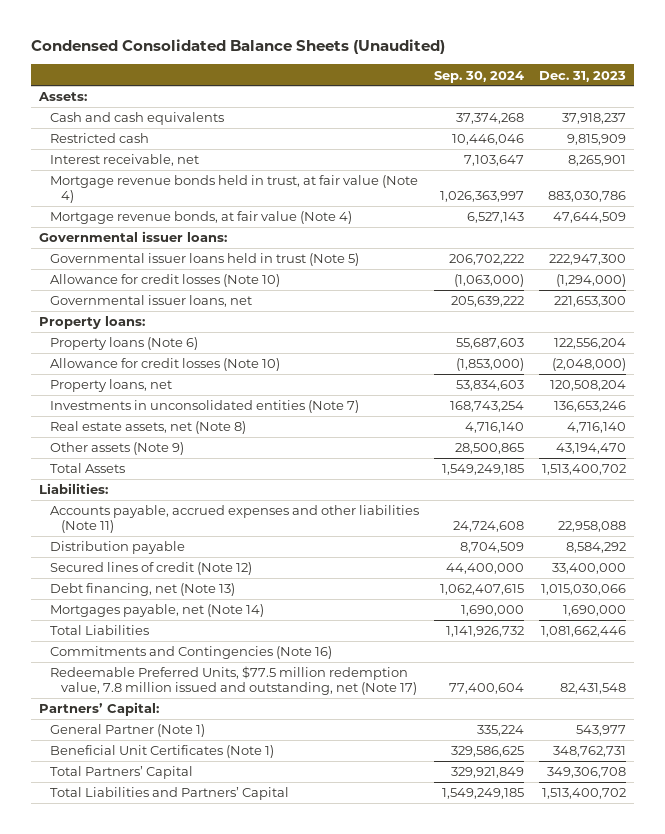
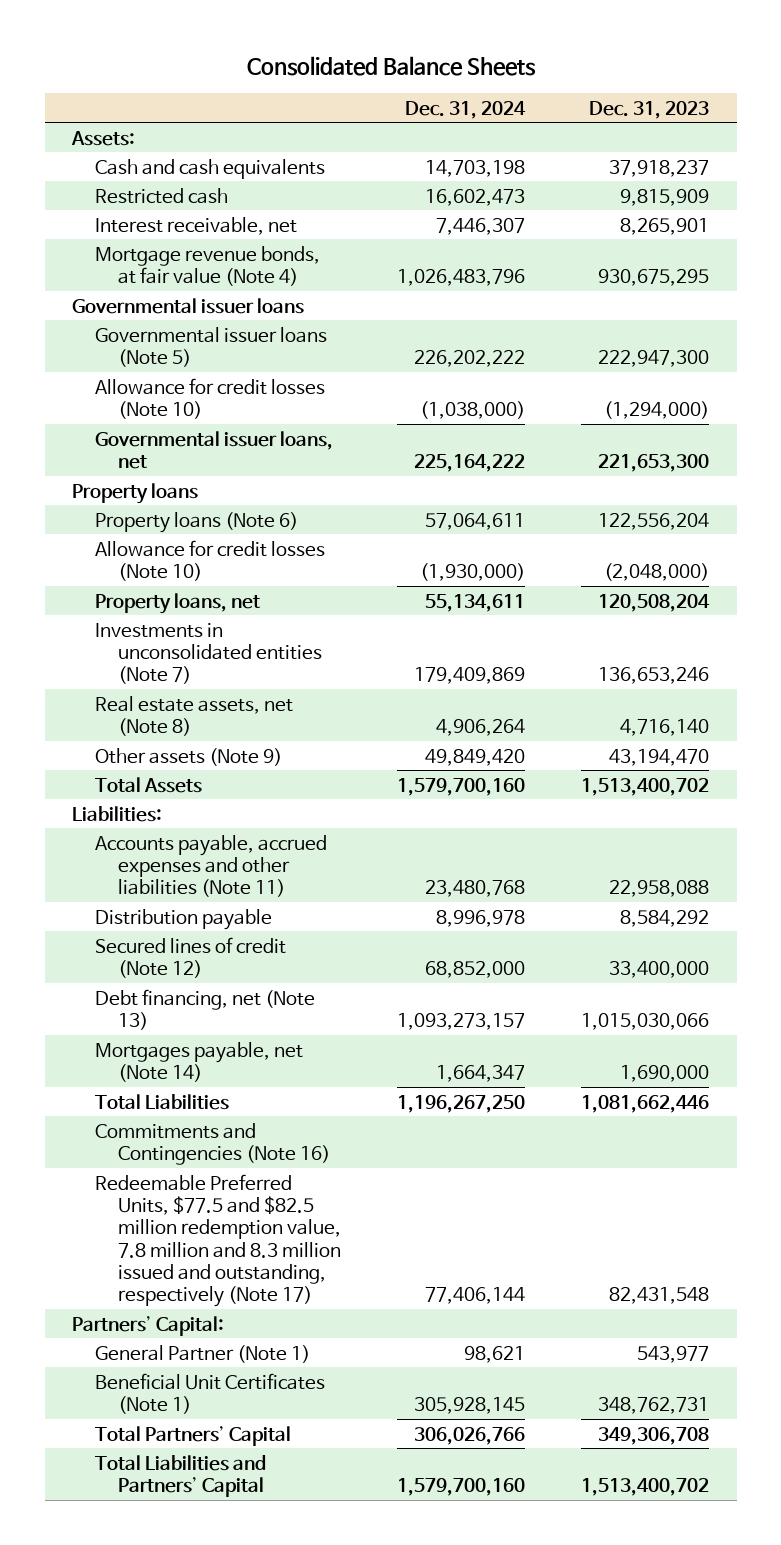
- Condensed Consolidated Balance Sheets (Unaudited)
+ Consolidated Balance Sheets
- | Sep. 30, 2024 | Dec. 31, 2023
+ | Dec. 31, 2024 | Dec. 31, 2023
- Mortgage revenue bonds held in trust, at fair value (Note 4) | 1,026,363,997 | 883,030,786
- Mortgage revenue bonds, at fair value (Note 4) | 6,527,143 | 47,644,509
- Governmental issuer loans:
- Governmental issuer loans held in trust (Note 5) | 206,702,222 | 222,947,300
+ Mortgage revenue bonds, at fair value (Note 4) | 1,026,483,796 | 930,675,295
+ Governmental issuer loans
+ Governmental issuer loans (Note 5) | 226,202,222 | 222,947,300
- Property loans:
+ Property loans
- Redeemable Preferred Units, $77.5 million redemption value, 7.8 million issued and outstanding, net (Note 17) | 77,400,604 | 82,431,548
+ Redeemable Preferred Units, $77.5 and $82.5 million redemption value, 7.8 million and 8.3 million issued and outstanding, respectively (Note 17) | 77,406,144 | 82,431,548

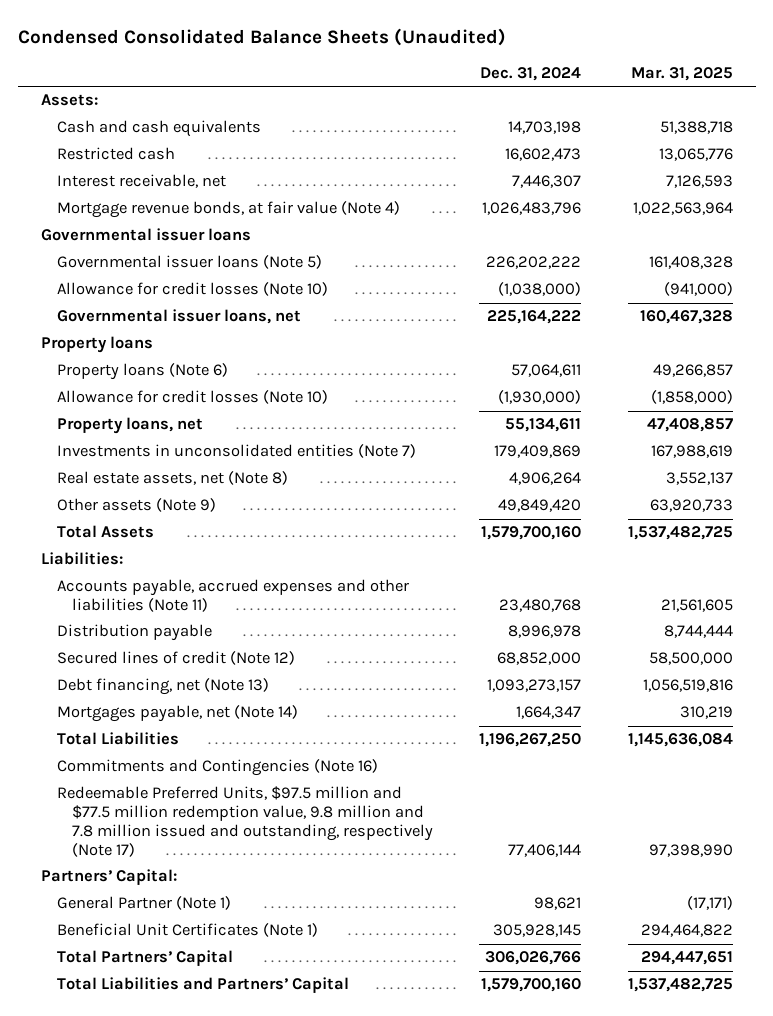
- Consolidated Balance Sheets
+ Condensed Consolidated Balance Sheets (Unaudited)
- | Dec. 31, 2024 | Dec. 31, 2023
+ | Dec. 31, 2024 | Mar. 31, 2025
- Redeemable Preferred Units, $77.5 and $82.5 million redemption value, 7.8 million and 8.3 million issued and outstanding, respectively (Note 17) | 77,406,144 | 82,431,548
+ Redeemable Preferred Units, $97.5 million and $77.5 million redemption value, 9.8 million and 7.8 million issued and outstanding, respectively (Note 17) | 77,406,144 | 97,398,990

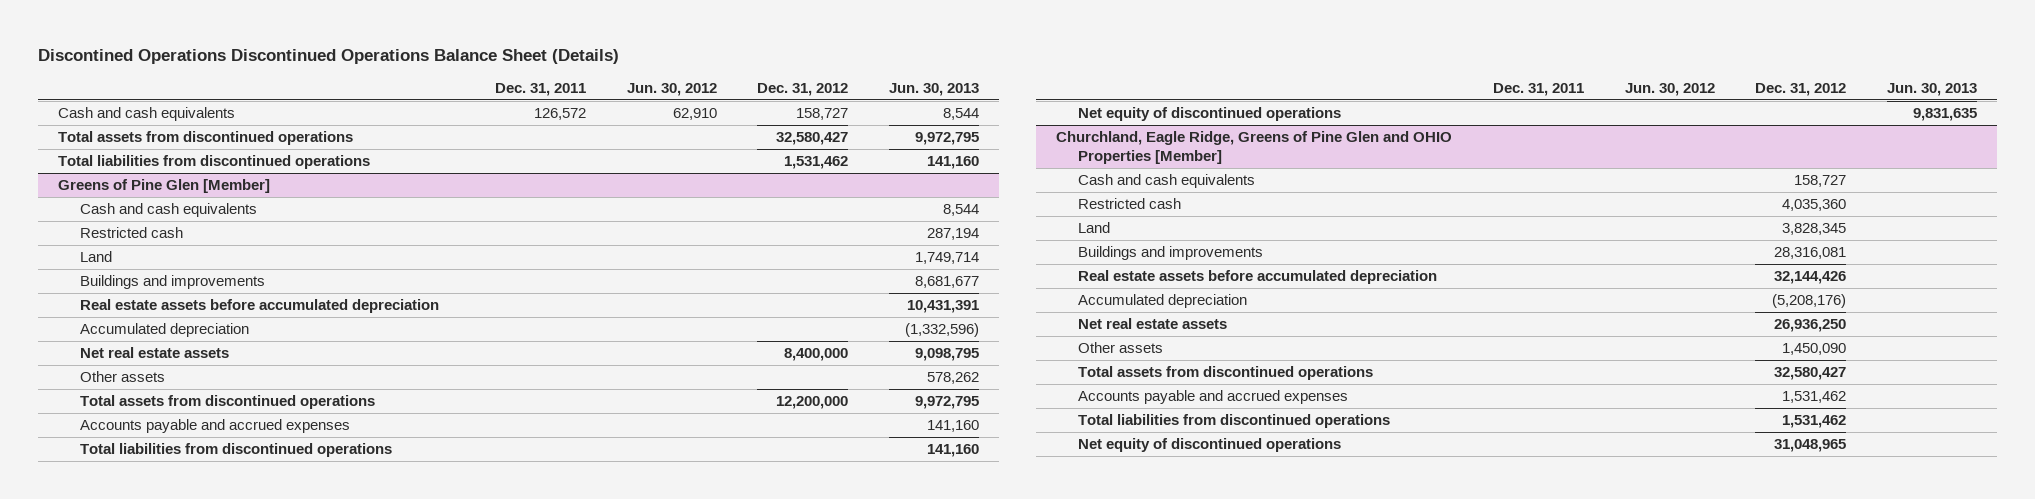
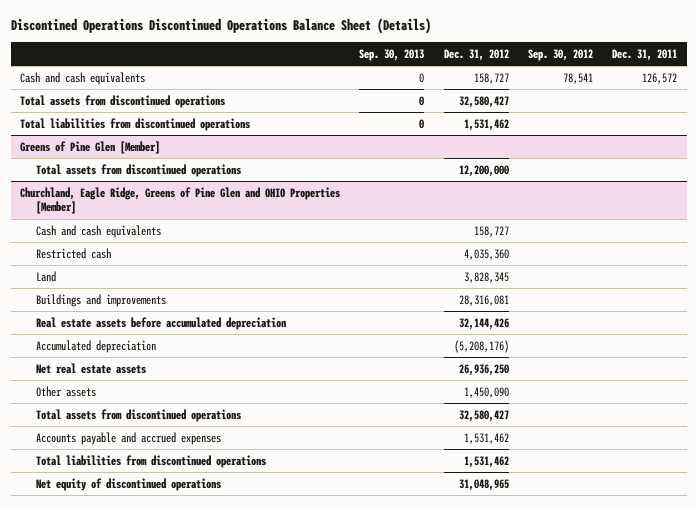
- | Dec. 31, 2011 | Jun. 30, 2012 | Dec. 31, 2012 | Jun. 30, 2013
+ | Sep. 30, 2013 | Dec. 31, 2012 | Sep. 30, 2012 | Dec. 31, 2011
@ Greens of Pine Glen [Member]
- Cash and cash equivalents | | | | 8,544
- Restricted cash | | | | 287,194
- Land | | | | 1,749,714
- Buildings and improvements | | | | 8,681,677
- Real estate assets before accumulated depreciation | | | | 10,431,391
- Accumulated depreciation | | | | (1,332,596)
- Net real estate assets | | | 8,400,000 | 9,098,795
- Other assets | | | | 578,262
- Accounts payable and accrued expenses | | | | 141,160
- Total liabilities from discontinued operations | | | | 141,160
- Net equity of discontinued operations | | | | 9,831,635

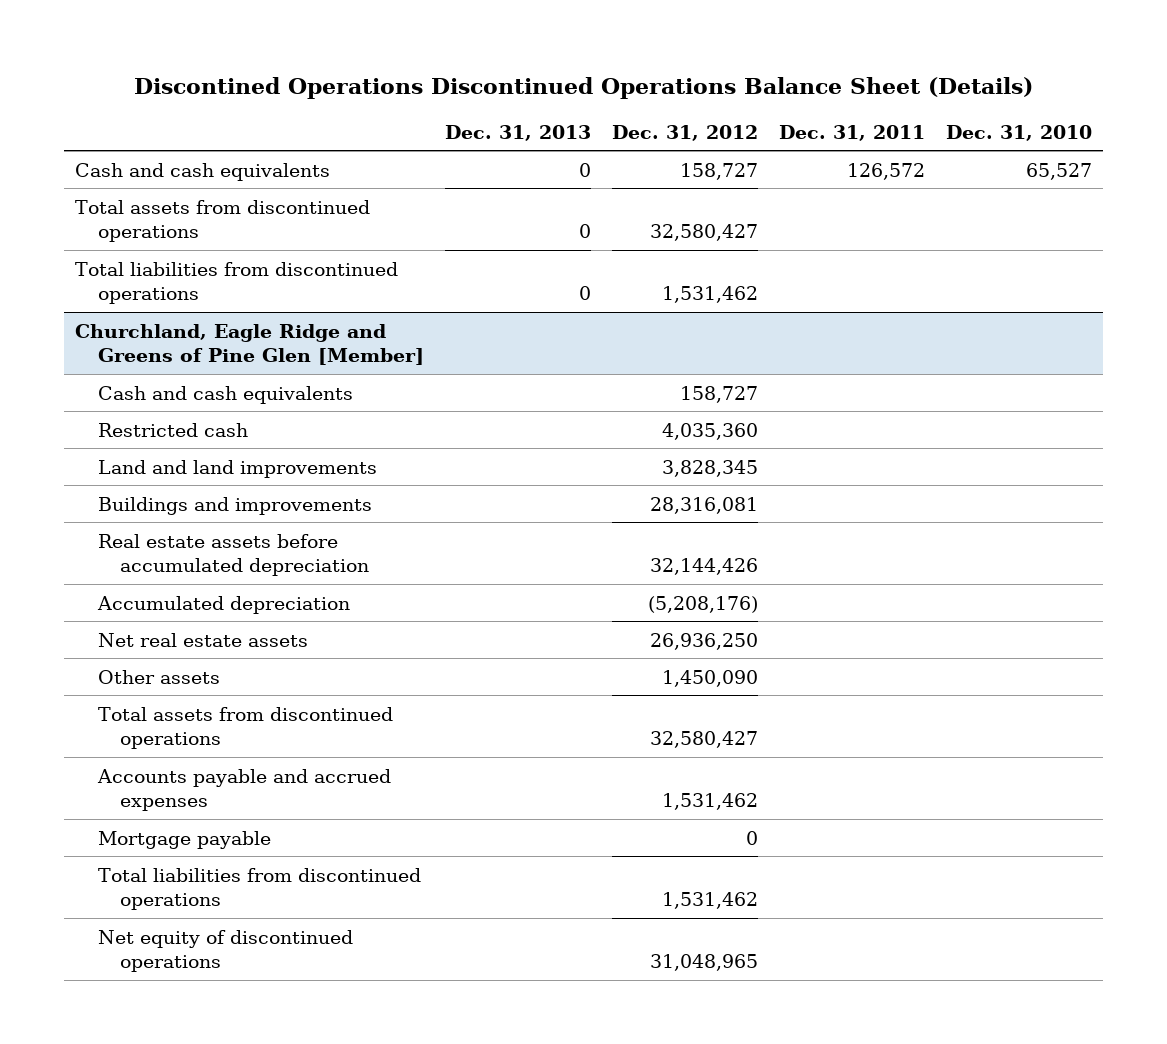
- | Sep. 30, 2013 | Dec. 31, 2012 | Sep. 30, 2012 | Dec. 31, 2011
+ | Dec. 31, 2013 | Dec. 31, 2012 | Dec. 31, 2011 | Dec. 31, 2010
- Greens of Pine Glen [Member]
- Total assets from discontinued operations | | 12,200,000 | |
- Churchland, Eagle Ridge, Greens of Pine Glen and OHIO Properties [Member]
+ Churchland, Eagle Ridge and Greens of Pine Glen [Member]
- Land | | 3,828,345 | |
+ Land and land improvements | | 3,828,345 | |
+ Mortgage payable | | 0 | |

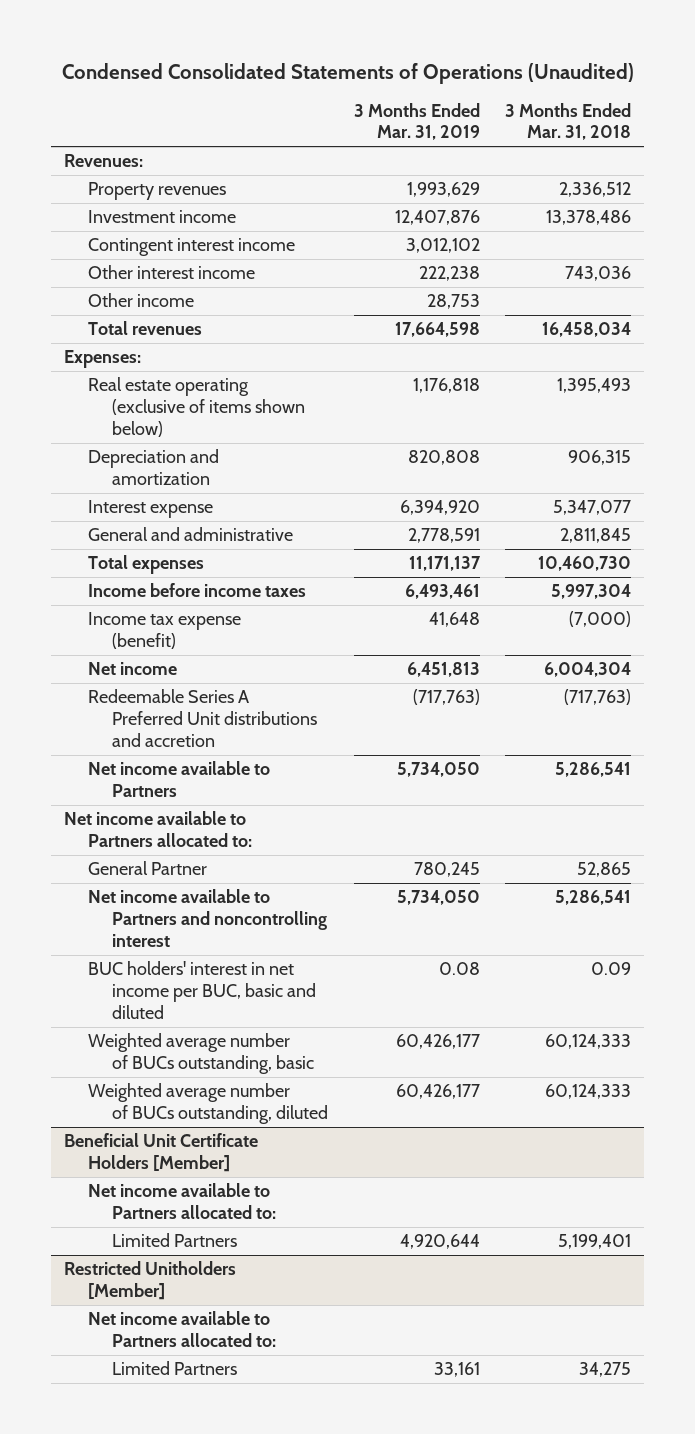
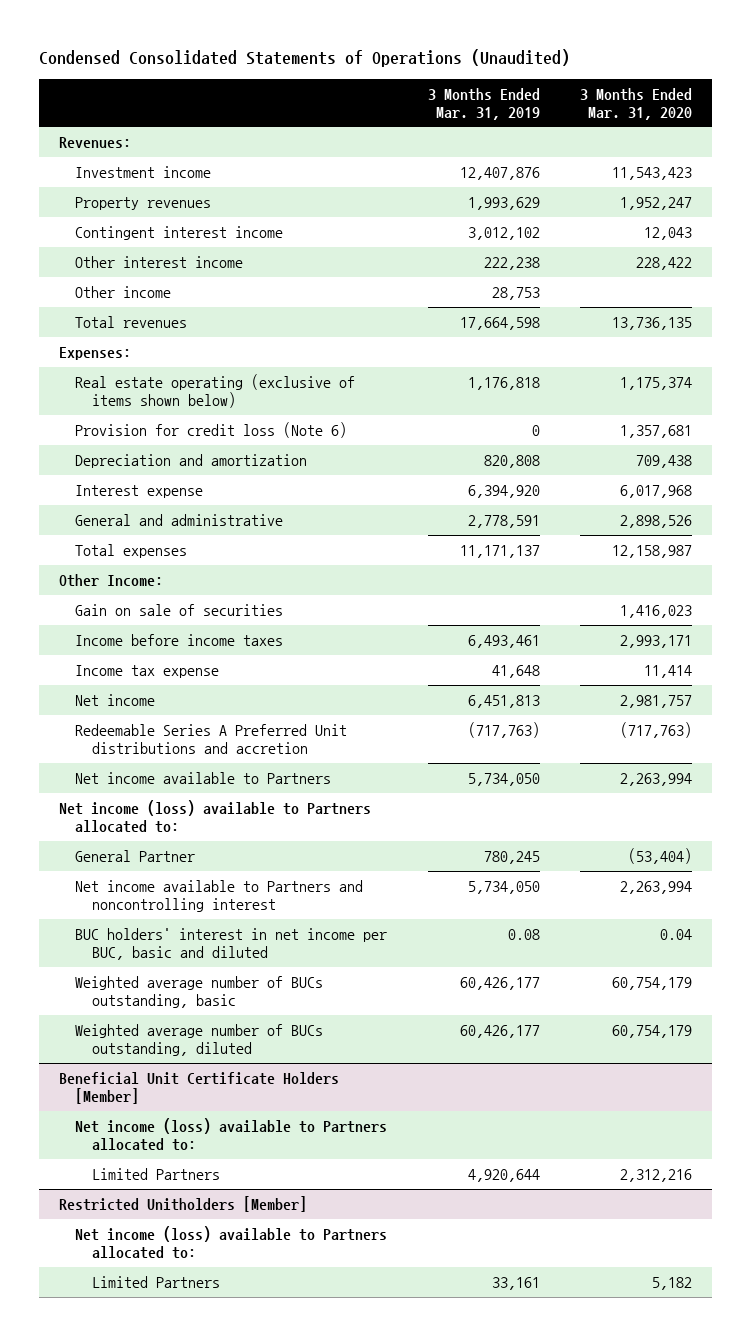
- | 3 Months Ended Mar. 31, 2019 | 3 Months Ended Mar. 31, 2018
+ | 3 Months Ended Mar. 31, 2019 | 3 Months Ended Mar. 31, 2020
moved down: Property revenues | 1,993,629 | 1,952,247
+ Provision for credit loss (Note 6) | 0 | 1,357,681
+ Other Income:
+ Gain on sale of securities | | 1,416,023
- Income tax expense (benefit) | 41,648 | (7,000)
+ Income tax expense | 41,648 | 11,414
- Net income available to Partners allocated to:
+ Net income (loss) available to Partners allocated to:
@ Beneficial Unit Certificate Holders [Member]
- Net income available to Partners allocated to:
+ Net income (loss) available to Partners allocated to:
@ Restricted Unitholders [Member]
- Net income available to Partners allocated to:
+ Net income (loss) available to Partners allocated to:

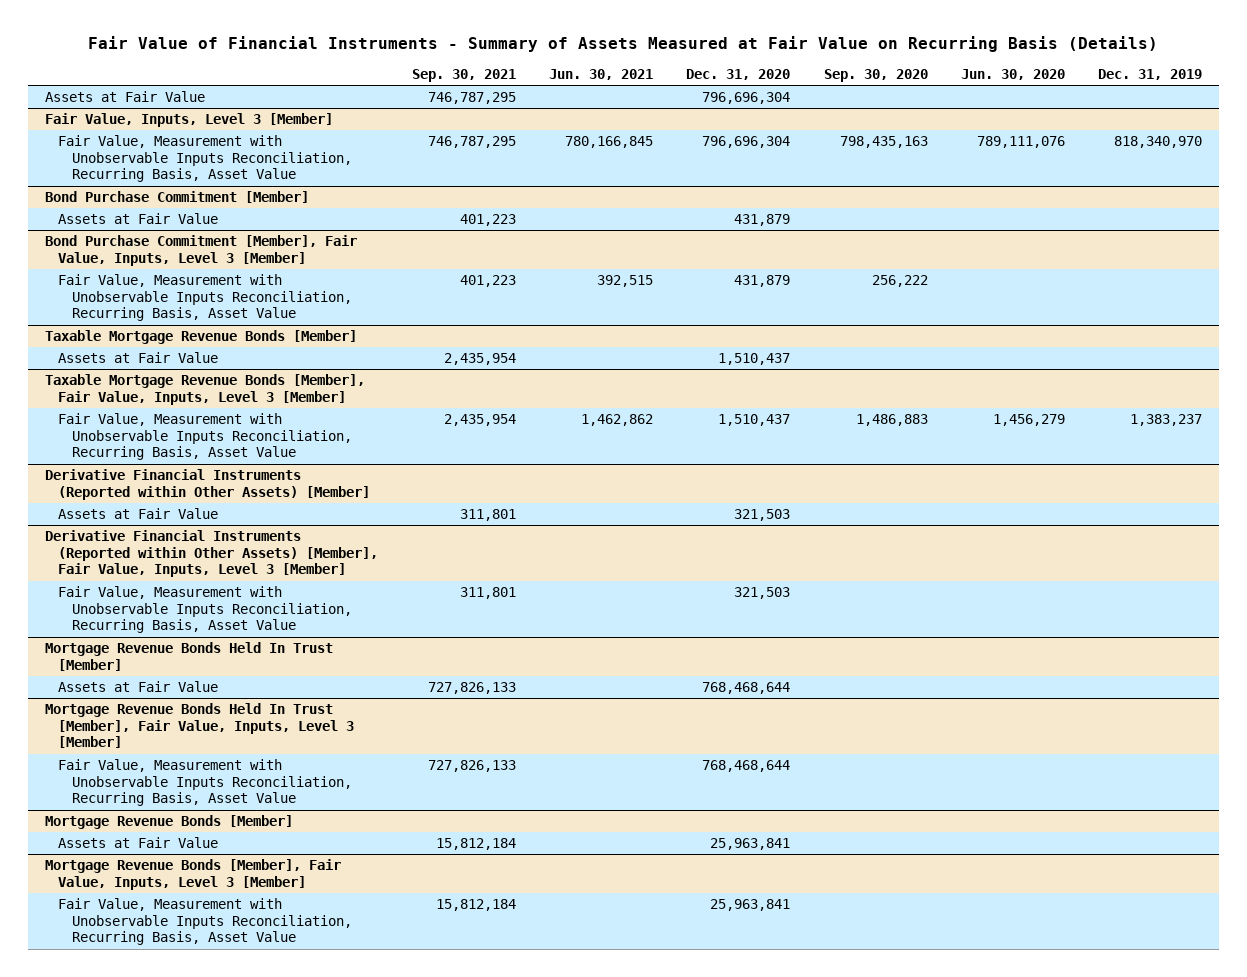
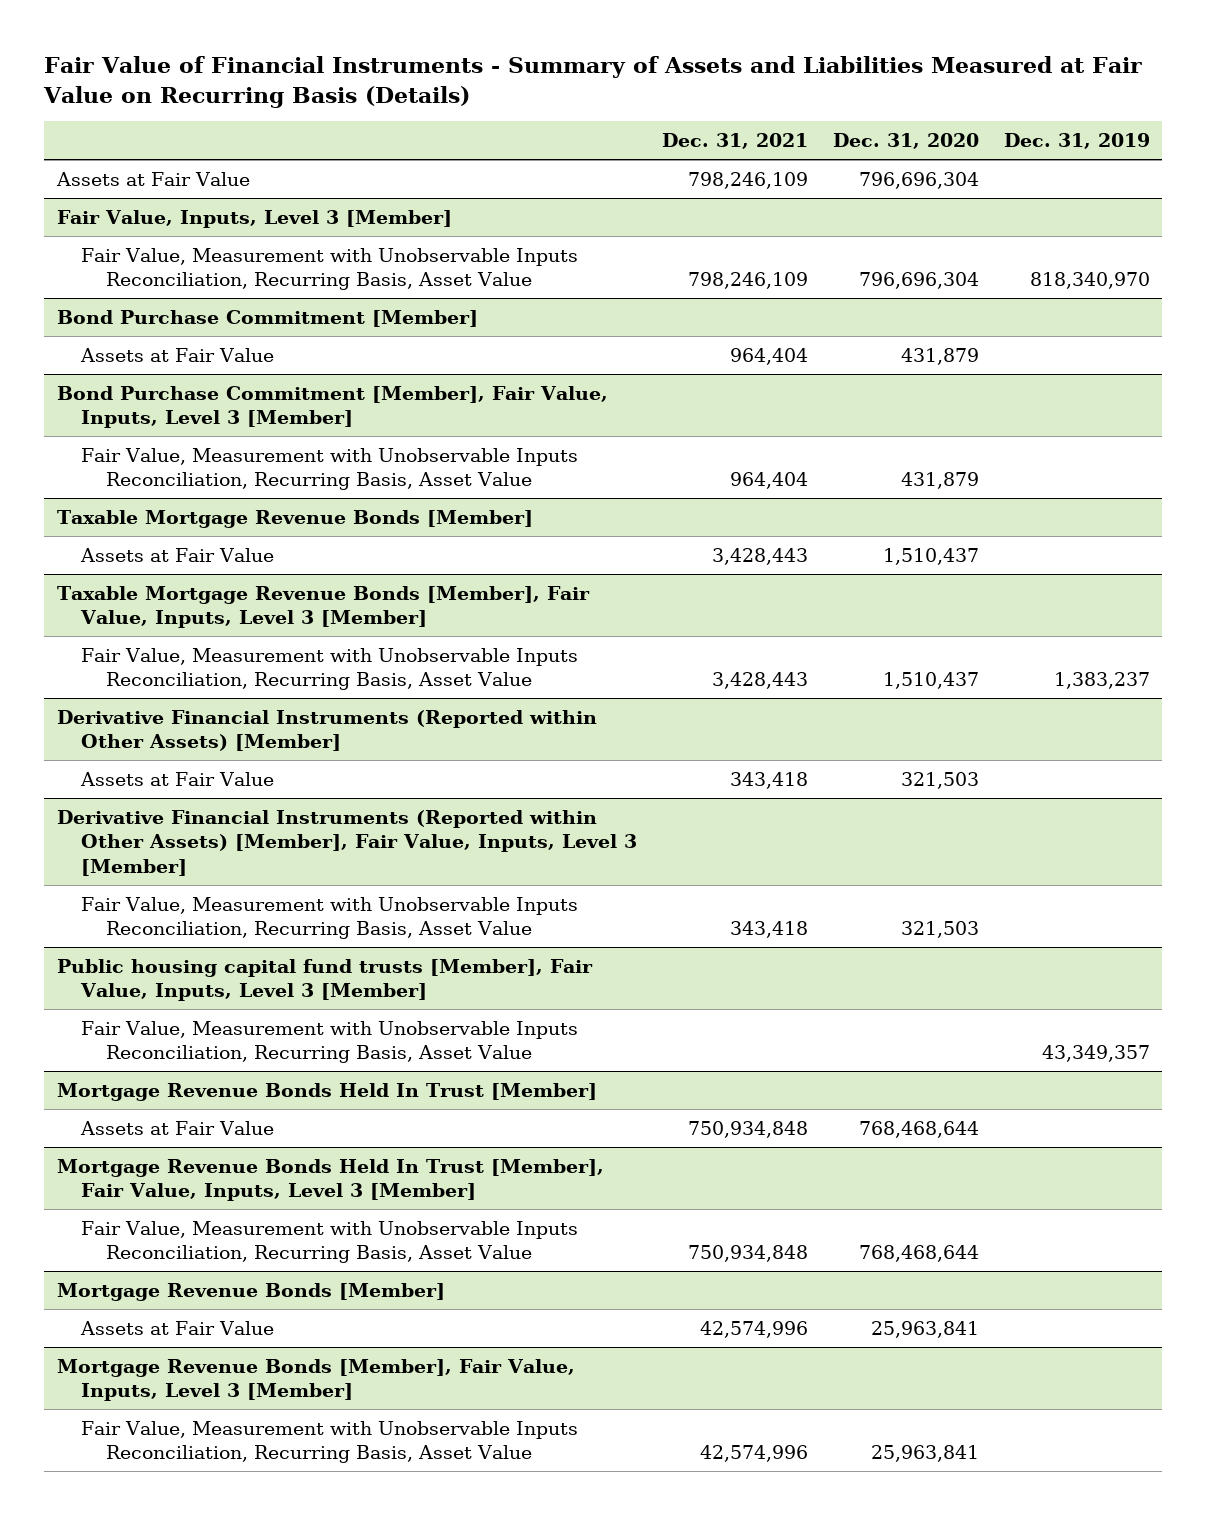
- Fair Value of Financial Instruments - Summary of Assets Measured at Fair Value on Recurring Basis (Details)
+ Fair Value of Financial Instruments - Summary of Assets and Liabilities Measured at Fair Value on Recurring Basis (Details)
- | Sep. 30, 2021 | Jun. 30, 2021 | Dec. 31, 2020 | Sep. 30, 2020 | Jun. 30, 2020 | Dec. 31, 2019
+ | Dec. 31, 2021 | Dec. 31, 2020 | Dec. 31, 2019
+ Public housing capital fund trusts [Member], Fair Value, Inputs, Level 3 [Member]
+ Fair Value, Measurement with Unobservable Inputs Reconciliation, Recurring Basis, Asset Value | | | 43,349,357

